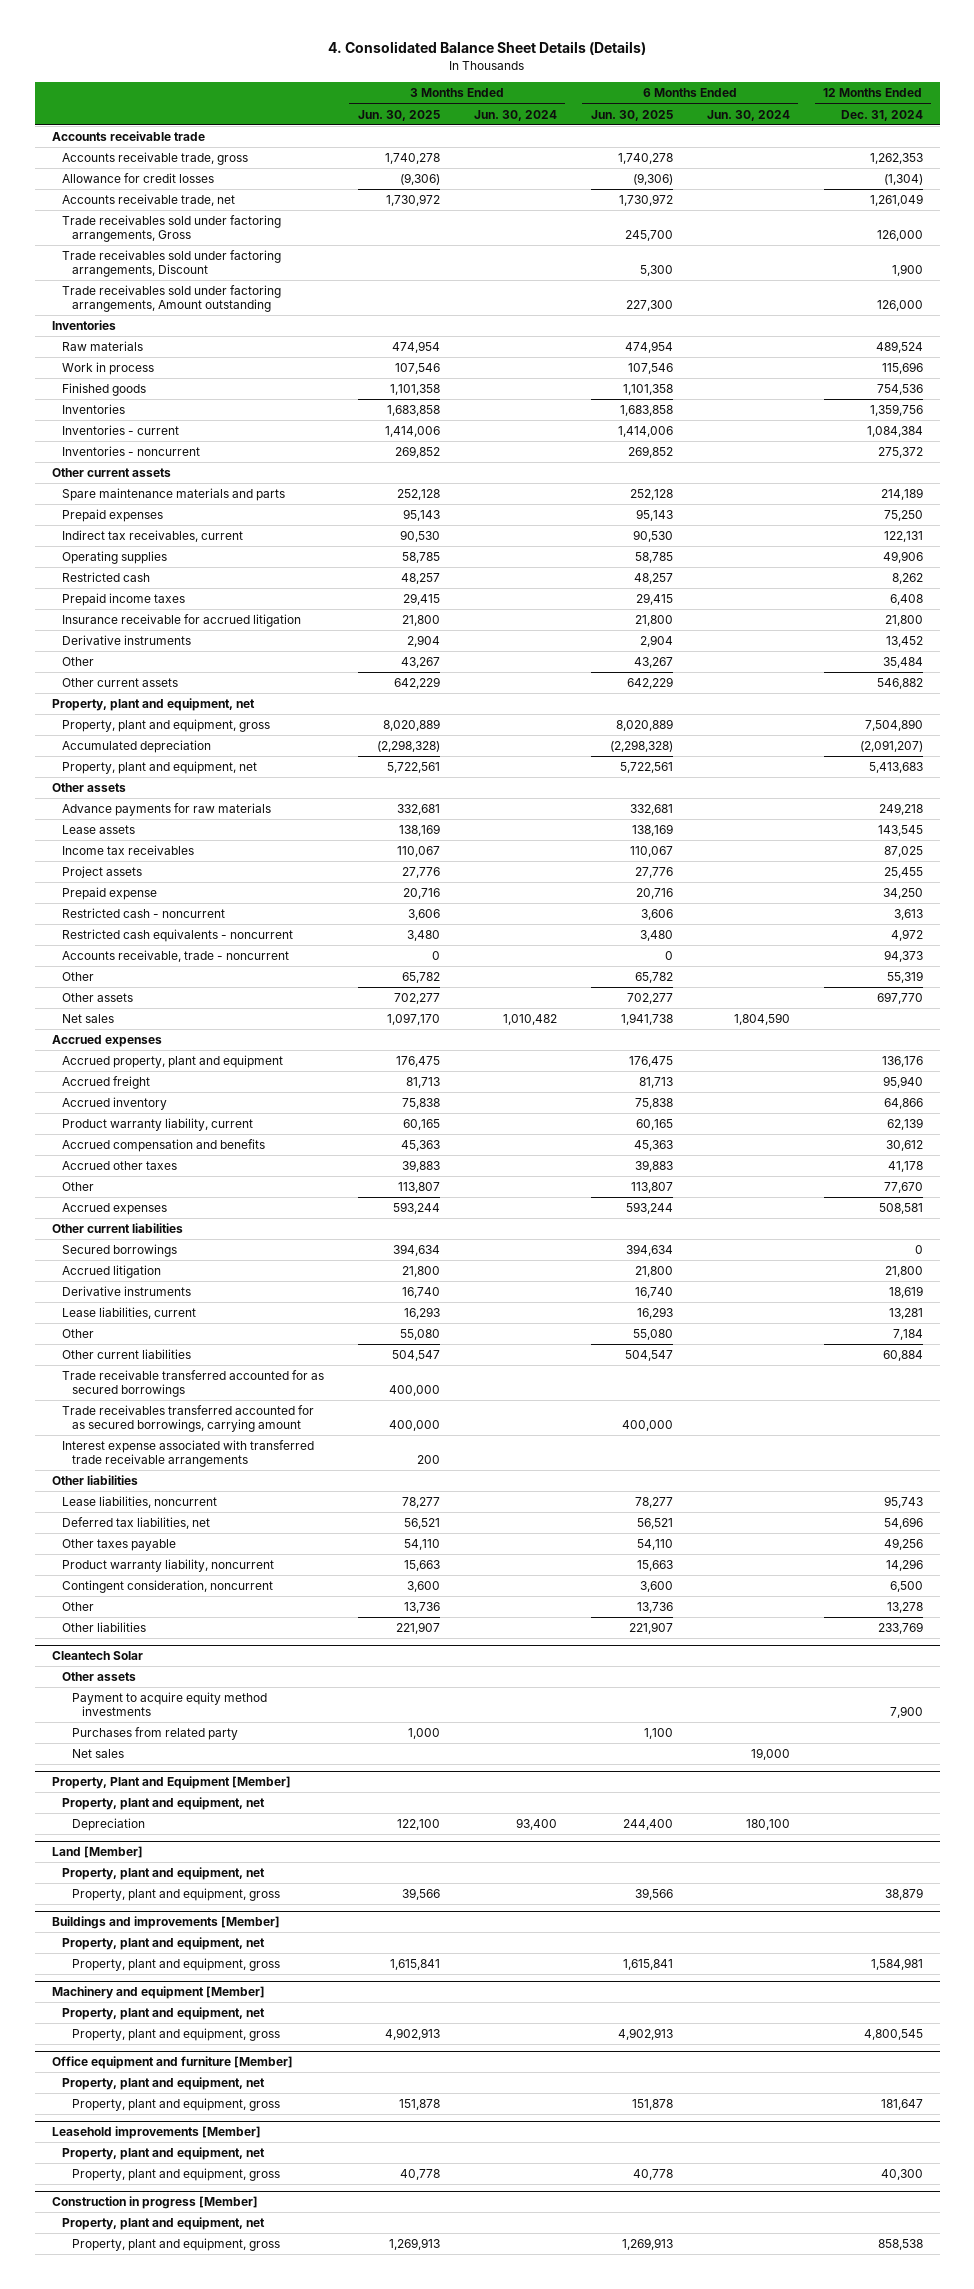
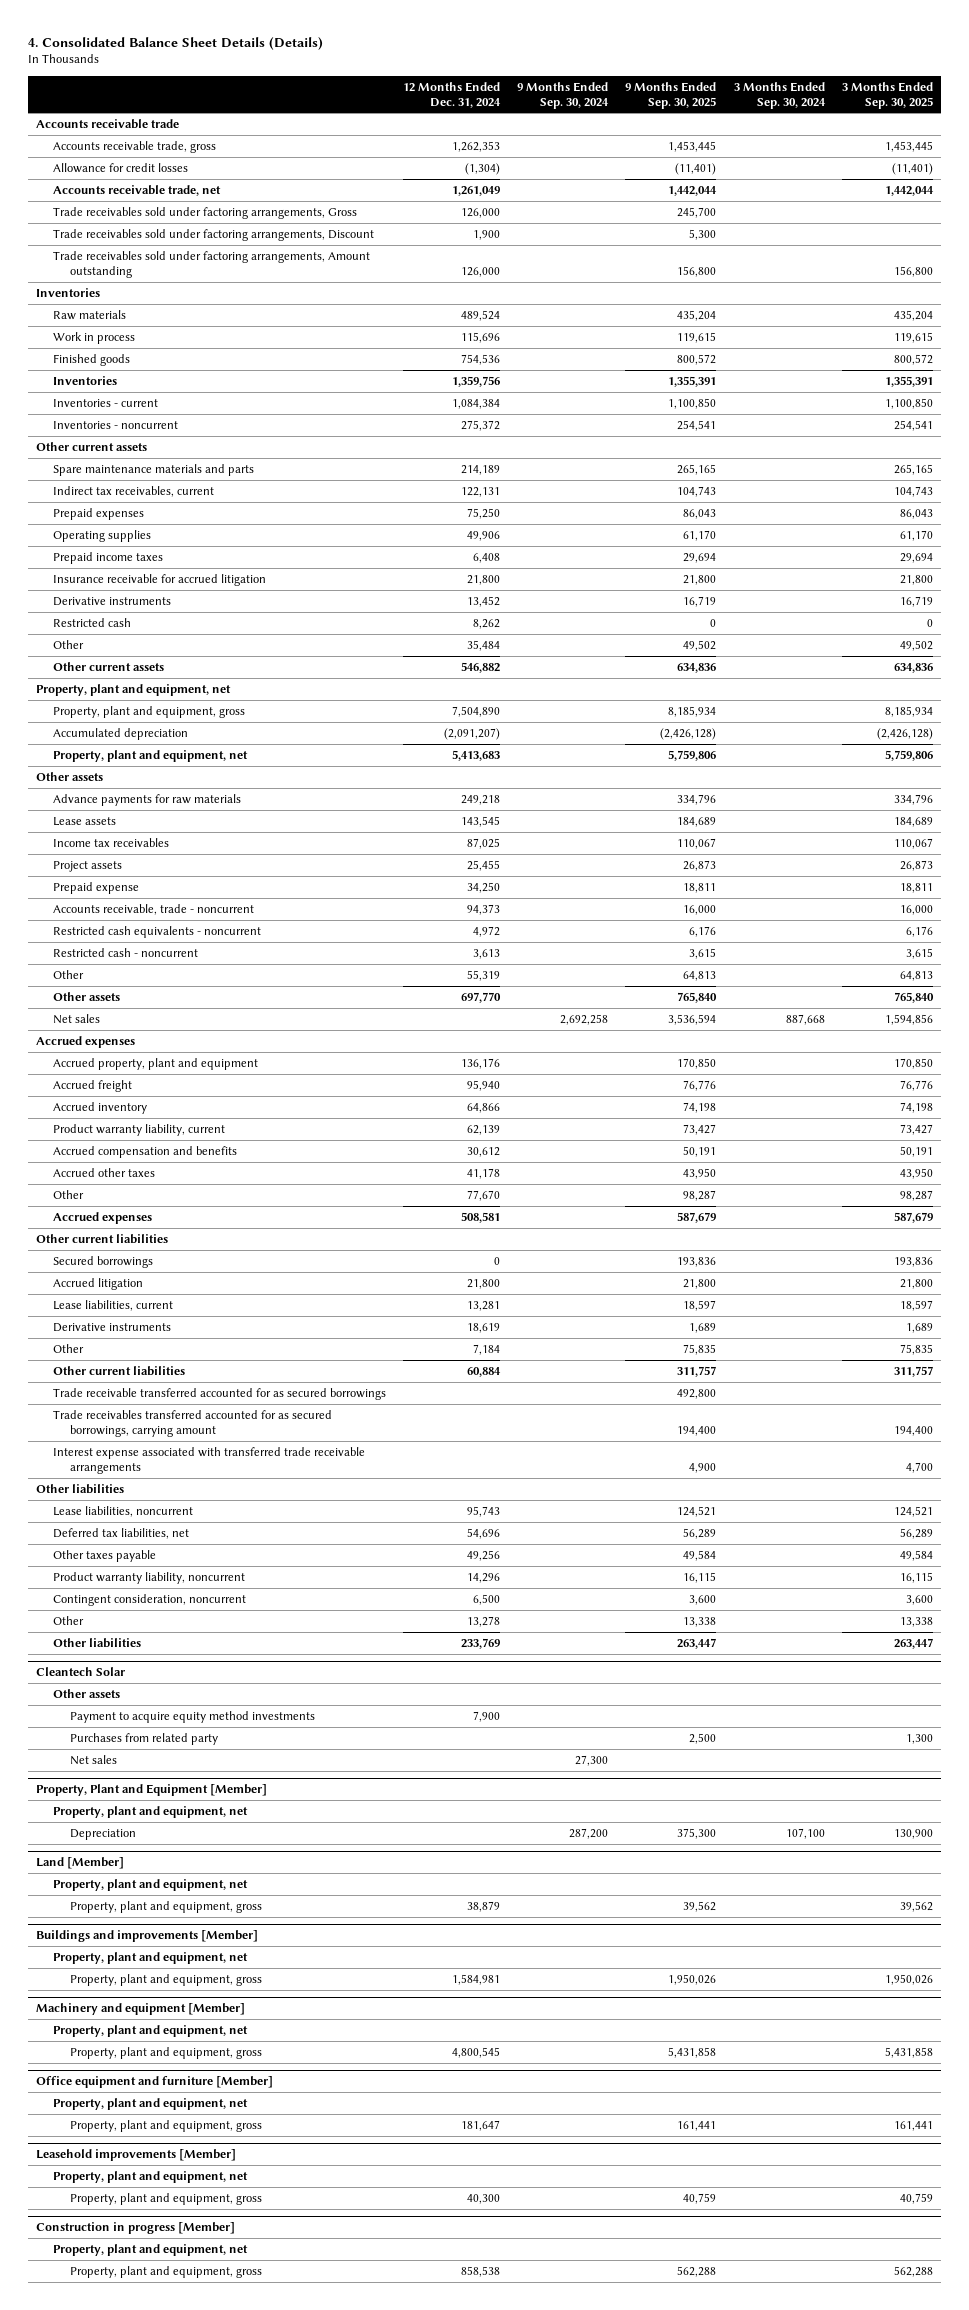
- | 3 Months Ended Jun. 30, 2025 | 3 Months Ended Jun. 30, 2024 | 6 Months Ended Jun. 30, 2025 | 6 Months Ended Jun. 30, 2024 | 12 Months Ended Dec. 31, 2024
+ | 12 Months Ended Dec. 31, 2024 | 9 Months Ended Sep. 30, 2024 | 9 Months Ended Sep. 30, 2025 | 3 Months Ended Sep. 30, 2024 | 3 Months Ended Sep. 30, 2025
moved down: Prepaid expenses | 75,250 | | 86,043 | | 86,043
moved down: Restricted cash | 8,262 | | 0 | | 0
moved down: Restricted cash equivalents - noncurrent | 4,972 | | 6,176 | | 6,176
moved down: Restricted cash - noncurrent | 3,613 | | 3,615 | | 3,615
moved down: Derivative instruments | 18,619 | | 1,689 | | 1,689

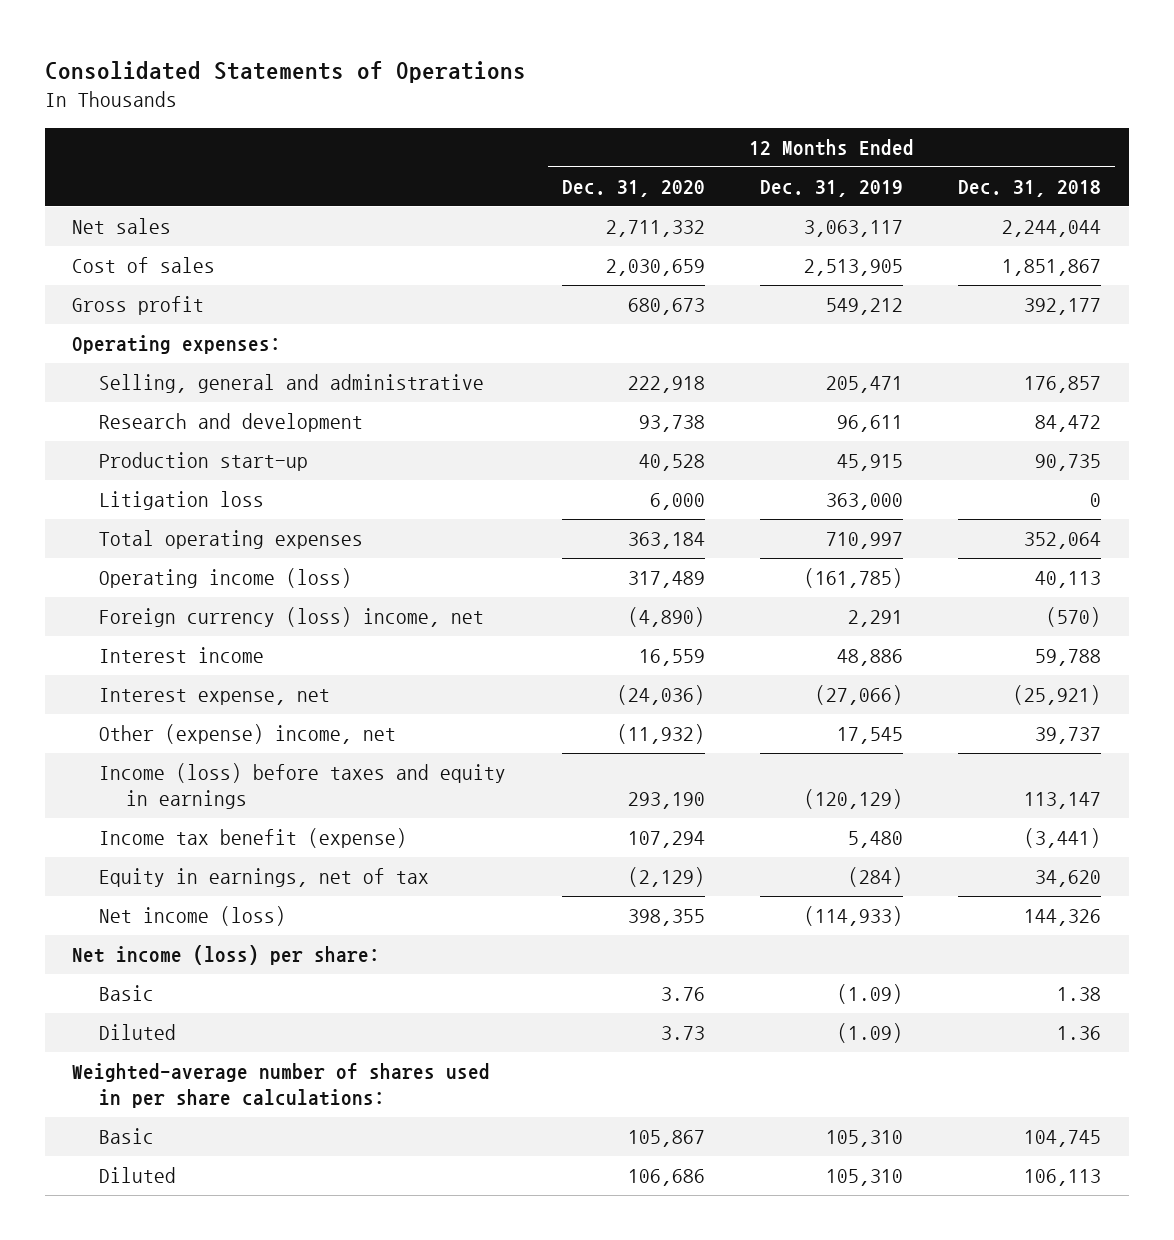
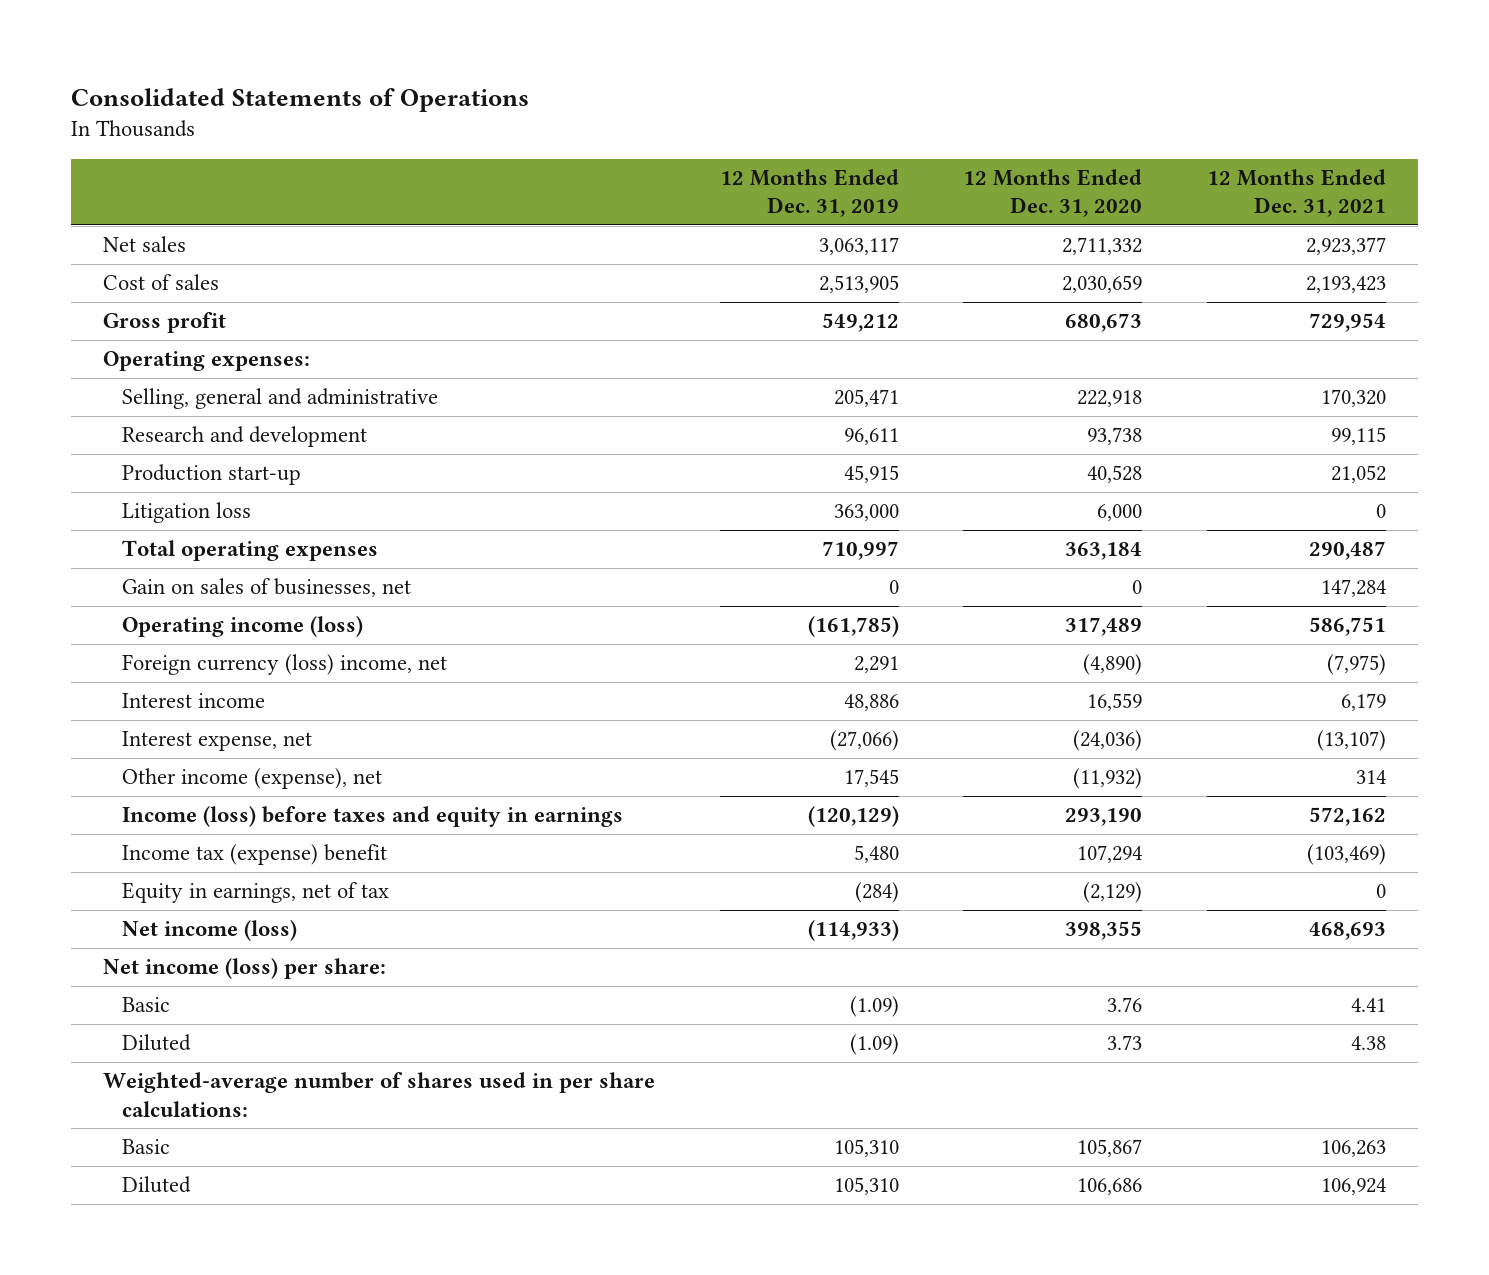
- | 12 Months Ended Dec. 31, 2020 | 12 Months Ended Dec. 31, 2019 | 12 Months Ended Dec. 31, 2018
+ | 12 Months Ended Dec. 31, 2019 | 12 Months Ended Dec. 31, 2020 | 12 Months Ended Dec. 31, 2021
+ Gain on sales of businesses, net | 0 | 0 | 147,284
- Other (expense) income, net | (11,932) | 17,545 | 39,737
+ Other income (expense), net | 17,545 | (11,932) | 314
- Income tax benefit (expense) | 107,294 | 5,480 | (3,441)
+ Income tax (expense) benefit | 5,480 | 107,294 | (103,469)

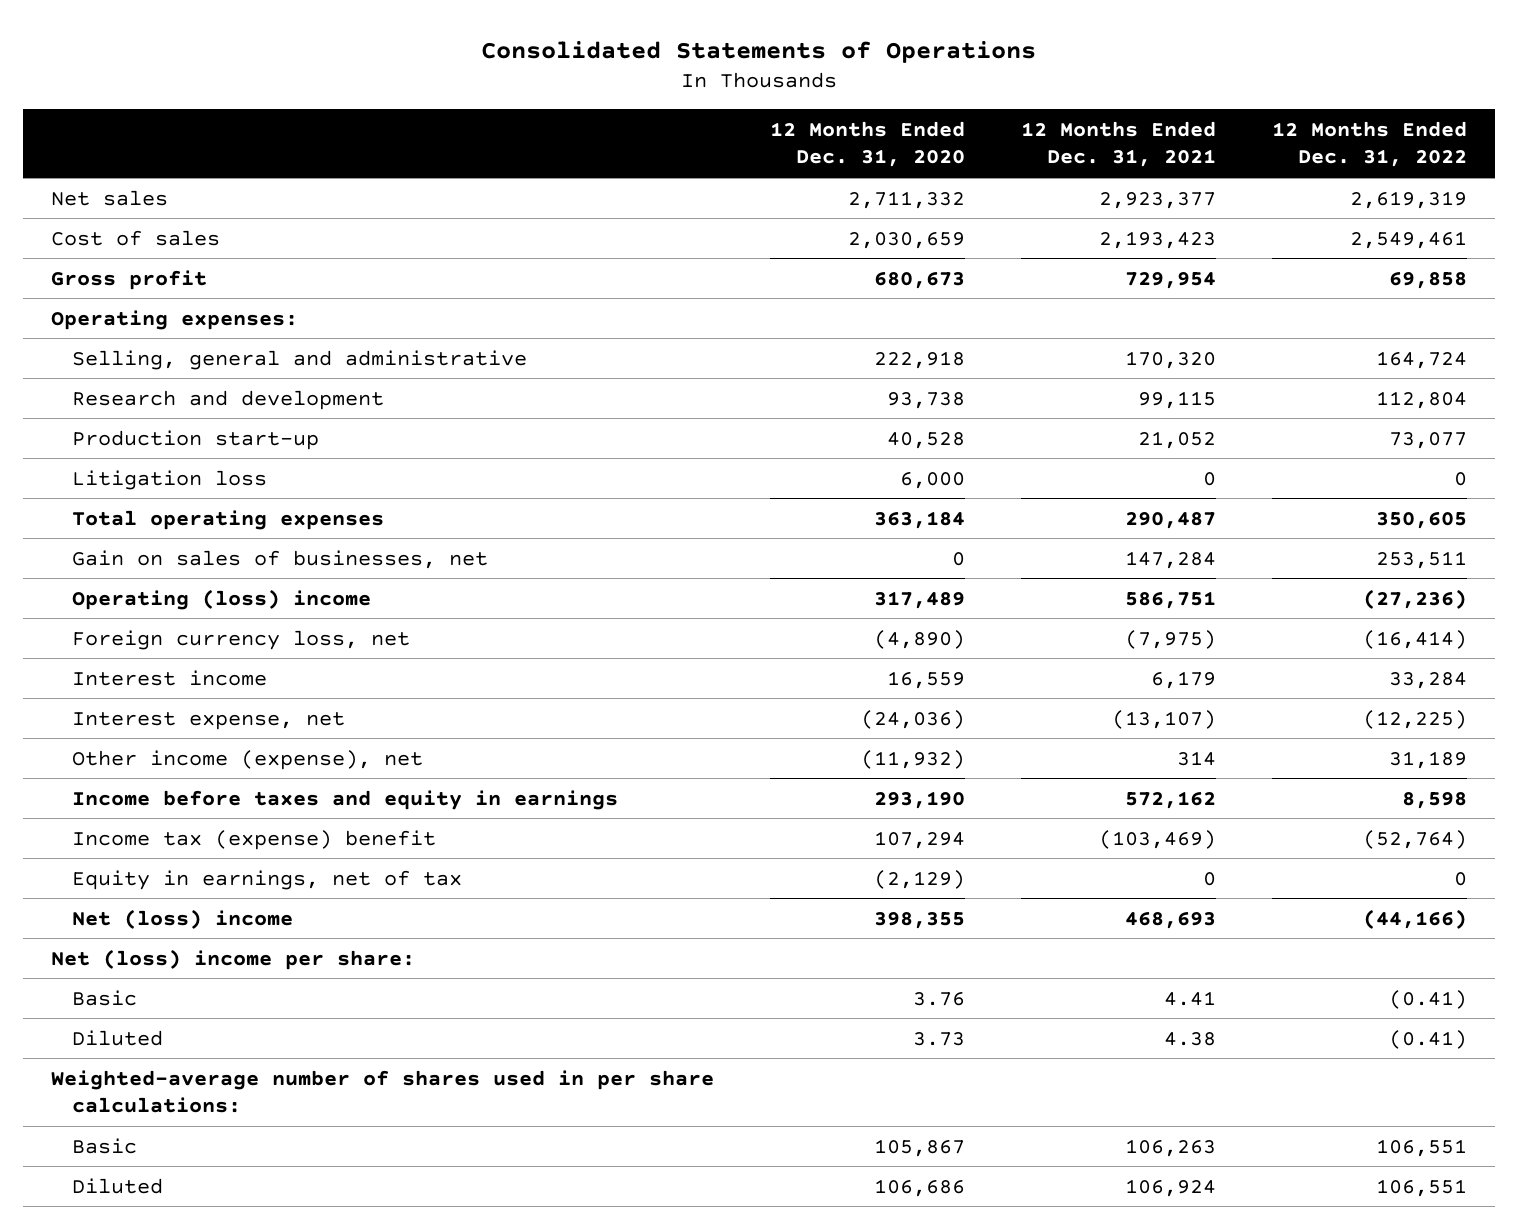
- | 12 Months Ended Dec. 31, 2019 | 12 Months Ended Dec. 31, 2020 | 12 Months Ended Dec. 31, 2021
+ | 12 Months Ended Dec. 31, 2020 | 12 Months Ended Dec. 31, 2021 | 12 Months Ended Dec. 31, 2022
- Operating income (loss) | (161,785) | 317,489 | 586,751
- Foreign currency (loss) income, net | 2,291 | (4,890) | (7,975)
+ Operating (loss) income | 317,489 | 586,751 | (27,236)
+ Foreign currency loss, net | (4,890) | (7,975) | (16,414)
- Income (loss) before taxes and equity in earnings | (120,129) | 293,190 | 572,162
+ Income before taxes and equity in earnings | 293,190 | 572,162 | 8,598
- Net income (loss) | (114,933) | 398,355 | 468,693
- Net income (loss) per share:
+ Net (loss) income | 398,355 | 468,693 | (44,166)
+ Net (loss) income per share:

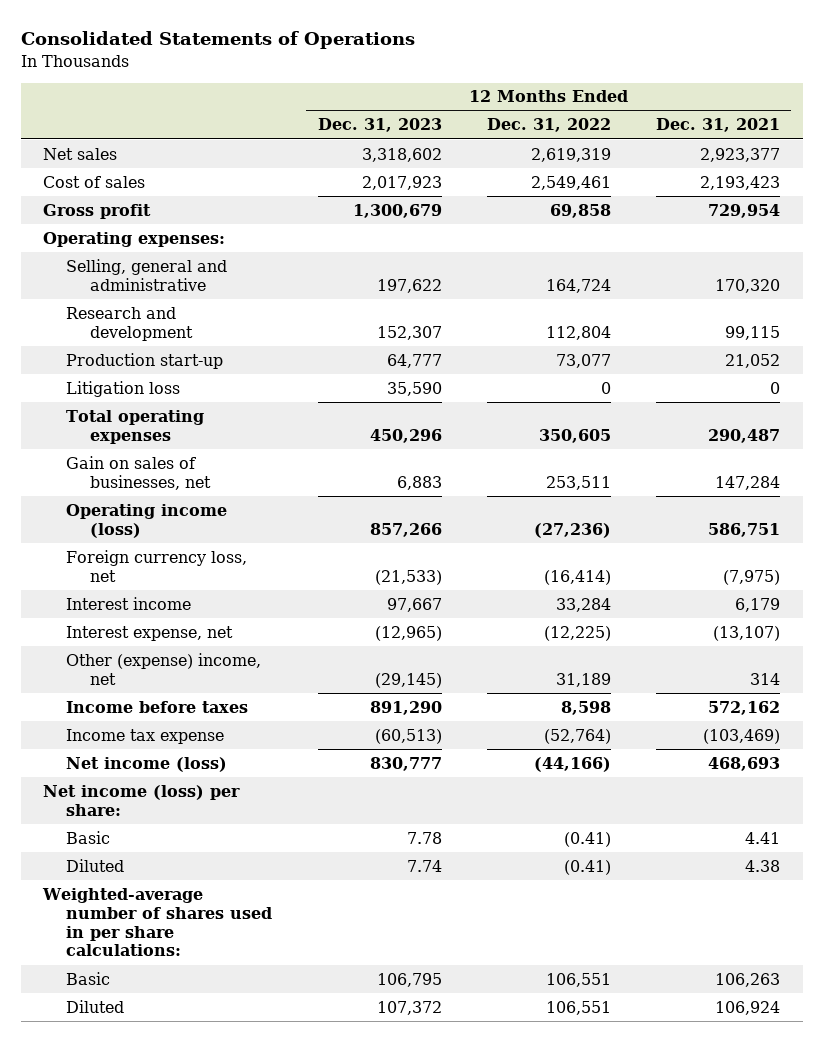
- | 12 Months Ended Dec. 31, 2020 | 12 Months Ended Dec. 31, 2021 | 12 Months Ended Dec. 31, 2022
+ | 12 Months Ended Dec. 31, 2023 | 12 Months Ended Dec. 31, 2022 | 12 Months Ended Dec. 31, 2021
- Operating (loss) income | 317,489 | 586,751 | (27,236)
+ Operating income (loss) | 857,266 | (27,236) | 586,751
- Other income (expense), net | (11,932) | 314 | 31,189
- Income before taxes and equity in earnings | 293,190 | 572,162 | 8,598
- Income tax (expense) benefit | 107,294 | (103,469) | (52,764)
- Equity in earnings, net of tax | (2,129) | 0 | 0
- Net (loss) income | 398,355 | 468,693 | (44,166)
- Net (loss) income per share:
+ Other (expense) income, net | (29,145) | 31,189 | 314
+ Income before taxes | 891,290 | 8,598 | 572,162
+ Income tax expense | (60,513) | (52,764) | (103,469)
+ Net income (loss) | 830,777 | (44,166) | 468,693
+ Net income (loss) per share:

